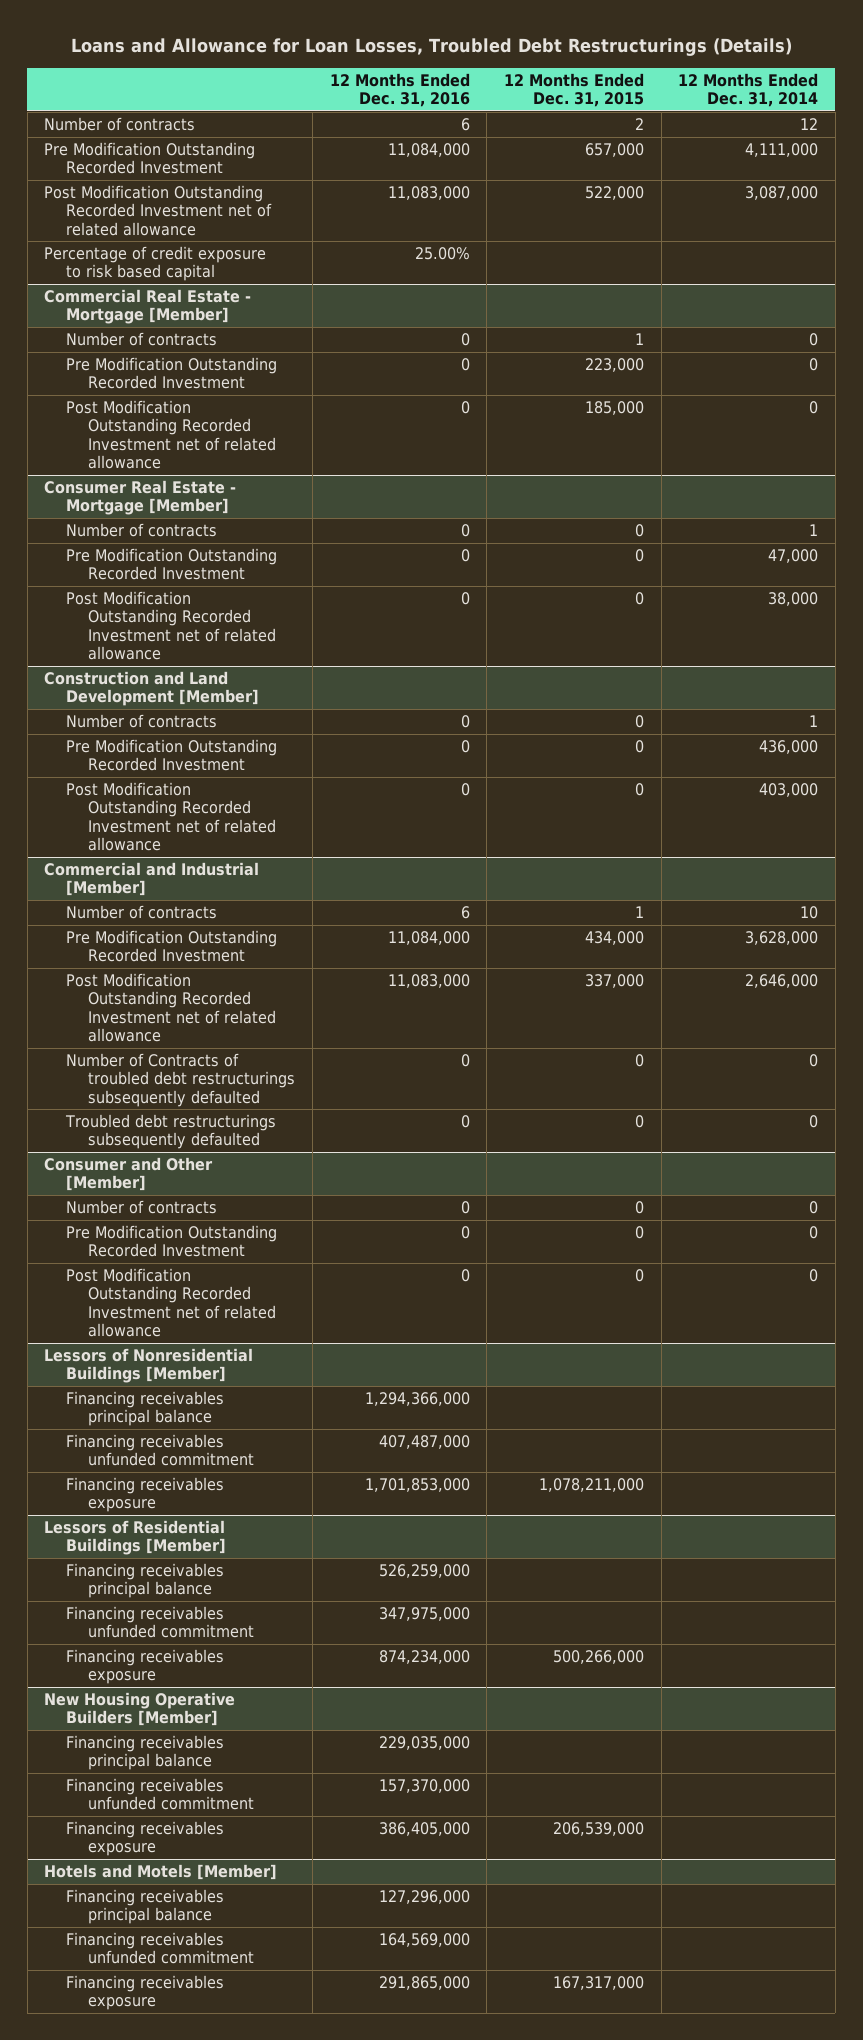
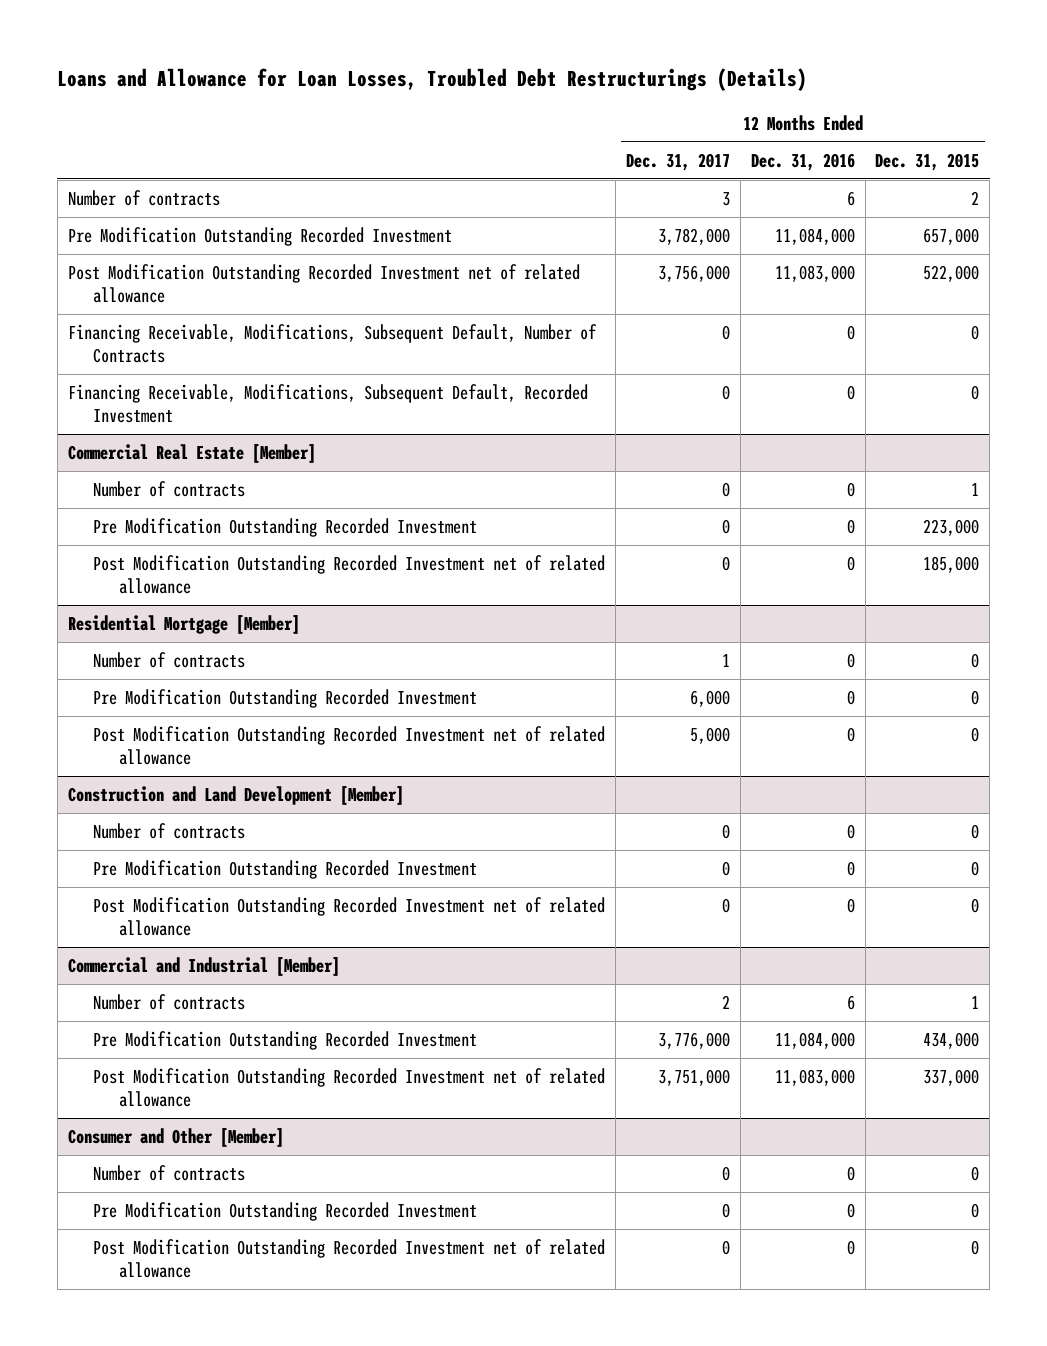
- | 12 Months Ended Dec. 31, 2016 | 12 Months Ended Dec. 31, 2015 | 12 Months Ended Dec. 31, 2014
+ | 12 Months Ended Dec. 31, 2017 | 12 Months Ended Dec. 31, 2016 | 12 Months Ended Dec. 31, 2015
- Percentage of credit exposure to risk based capital | 25.00% | |
- Commercial Real Estate - Mortgage [Member]
+ Financing Receivable, Modifications, Subsequent Default, Number of Contracts | 0 | 0 | 0
+ Financing Receivable, Modifications, Subsequent Default, Recorded Investment | 0 | 0 | 0
+ Commercial Real Estate [Member]
- Consumer Real Estate - Mortgage [Member]
+ Residential Mortgage [Member]
@ Commercial and Industrial [Member]
- Number of Contracts of troubled debt restructurings subsequently defaulted | 0 | 0 | 0
- Troubled debt restructurings subsequently defaulted | 0 | 0 | 0
- Lessors of Nonresidential Buildings [Member]
- Financing receivables principal balance | 1,294,366,000 | |
- Financing receivables unfunded commitment | 407,487,000 | |
- Financing receivables exposure | 1,701,853,000 | 1,078,211,000 |
- Lessors of Residential Buildings [Member]
- Financing receivables principal balance | 526,259,000 | |
- Financing receivables unfunded commitment | 347,975,000 | |
- Financing receivables exposure | 874,234,000 | 500,266,000 |
- New Housing Operative Builders [Member]
- Financing receivables principal balance | 229,035,000 | |
- Financing receivables unfunded commitment | 157,370,000 | |
- Financing receivables exposure | 386,405,000 | 206,539,000 |
- Hotels and Motels [Member]
- Financing receivables principal balance | 127,296,000 | |
- Financing receivables unfunded commitment | 164,569,000 | |
- Financing receivables exposure | 291,865,000 | 167,317,000 |

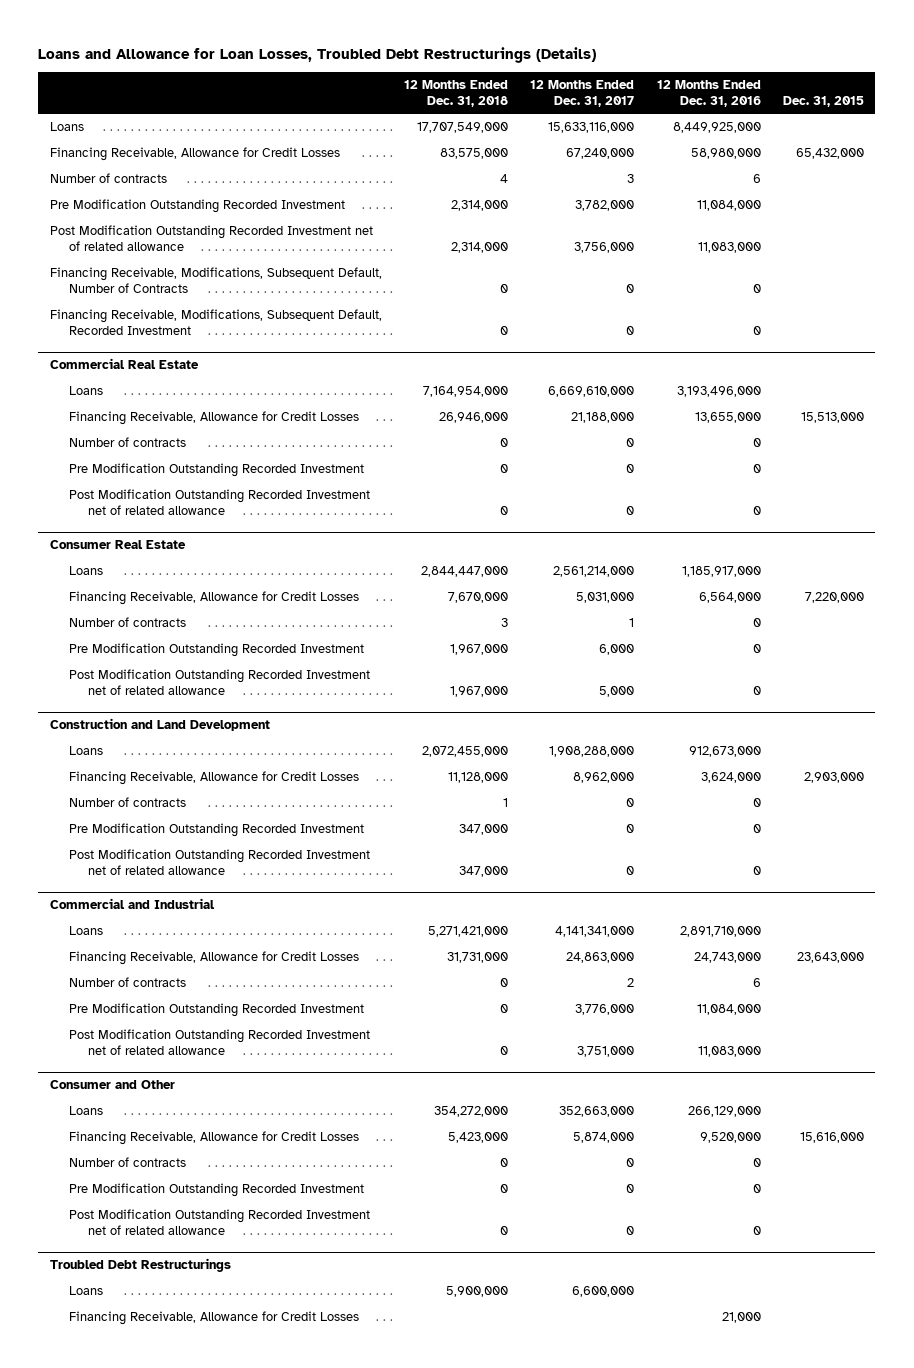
- | 12 Months Ended Dec. 31, 2017 | 12 Months Ended Dec. 31, 2016 | 12 Months Ended Dec. 31, 2015
+ | 12 Months Ended Dec. 31, 2018 | 12 Months Ended Dec. 31, 2017 | 12 Months Ended Dec. 31, 2016 | Dec. 31, 2015
+ Loans | 17,707,549,000 | 15,633,116,000 | 8,449,925,000 |
+ Financing Receivable, Allowance for Credit Losses | 83,575,000 | 67,240,000 | 58,980,000 | 65,432,000
- Commercial Real Estate [Member]
+ Commercial Real Estate
+ Loans | 7,164,954,000 | 6,669,610,000 | 3,193,496,000 |
+ Financing Receivable, Allowance for Credit Losses | 26,946,000 | 21,188,000 | 13,655,000 | 15,513,000
- Residential Mortgage [Member]
+ Consumer Real Estate
+ Loans | 2,844,447,000 | 2,561,214,000 | 1,185,917,000 |
+ Financing Receivable, Allowance for Credit Losses | 7,670,000 | 5,031,000 | 6,564,000 | 7,220,000
- Construction and Land Development [Member]
+ Construction and Land Development
+ Loans | 2,072,455,000 | 1,908,288,000 | 912,673,000 |
+ Financing Receivable, Allowance for Credit Losses | 11,128,000 | 8,962,000 | 3,624,000 | 2,903,000
- Commercial and Industrial [Member]
+ Commercial and Industrial
+ Loans | 5,271,421,000 | 4,141,341,000 | 2,891,710,000 |
+ Financing Receivable, Allowance for Credit Losses | 31,731,000 | 24,863,000 | 24,743,000 | 23,643,000
- Consumer and Other [Member]
+ Consumer and Other
+ Loans | 354,272,000 | 352,663,000 | 266,129,000 |
+ Financing Receivable, Allowance for Credit Losses | 5,423,000 | 5,874,000 | 9,520,000 | 15,616,000
+ Troubled Debt Restructurings
+ Loans | 5,900,000 | 6,600,000 | |
+ Financing Receivable, Allowance for Credit Losses | | | 21,000 |

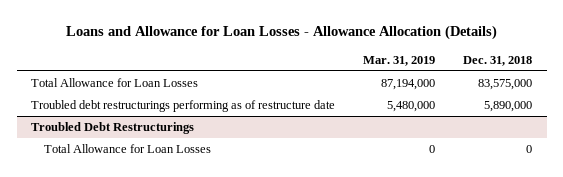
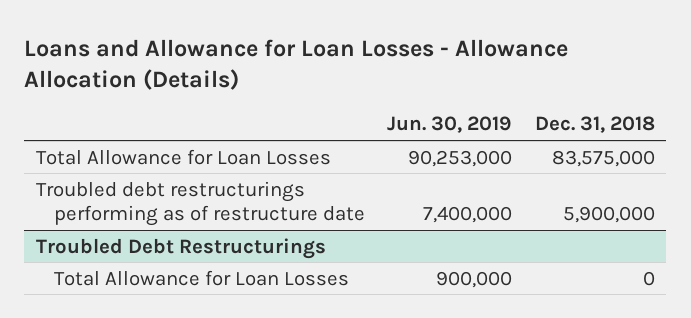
- | Mar. 31, 2019 | Dec. 31, 2018
+ | Jun. 30, 2019 | Dec. 31, 2018
- Troubled debt restructurings performing as of restructure date | 5,480,000 | 5,890,000
+ Troubled debt restructurings performing as of restructure date | 7,400,000 | 5,900,000

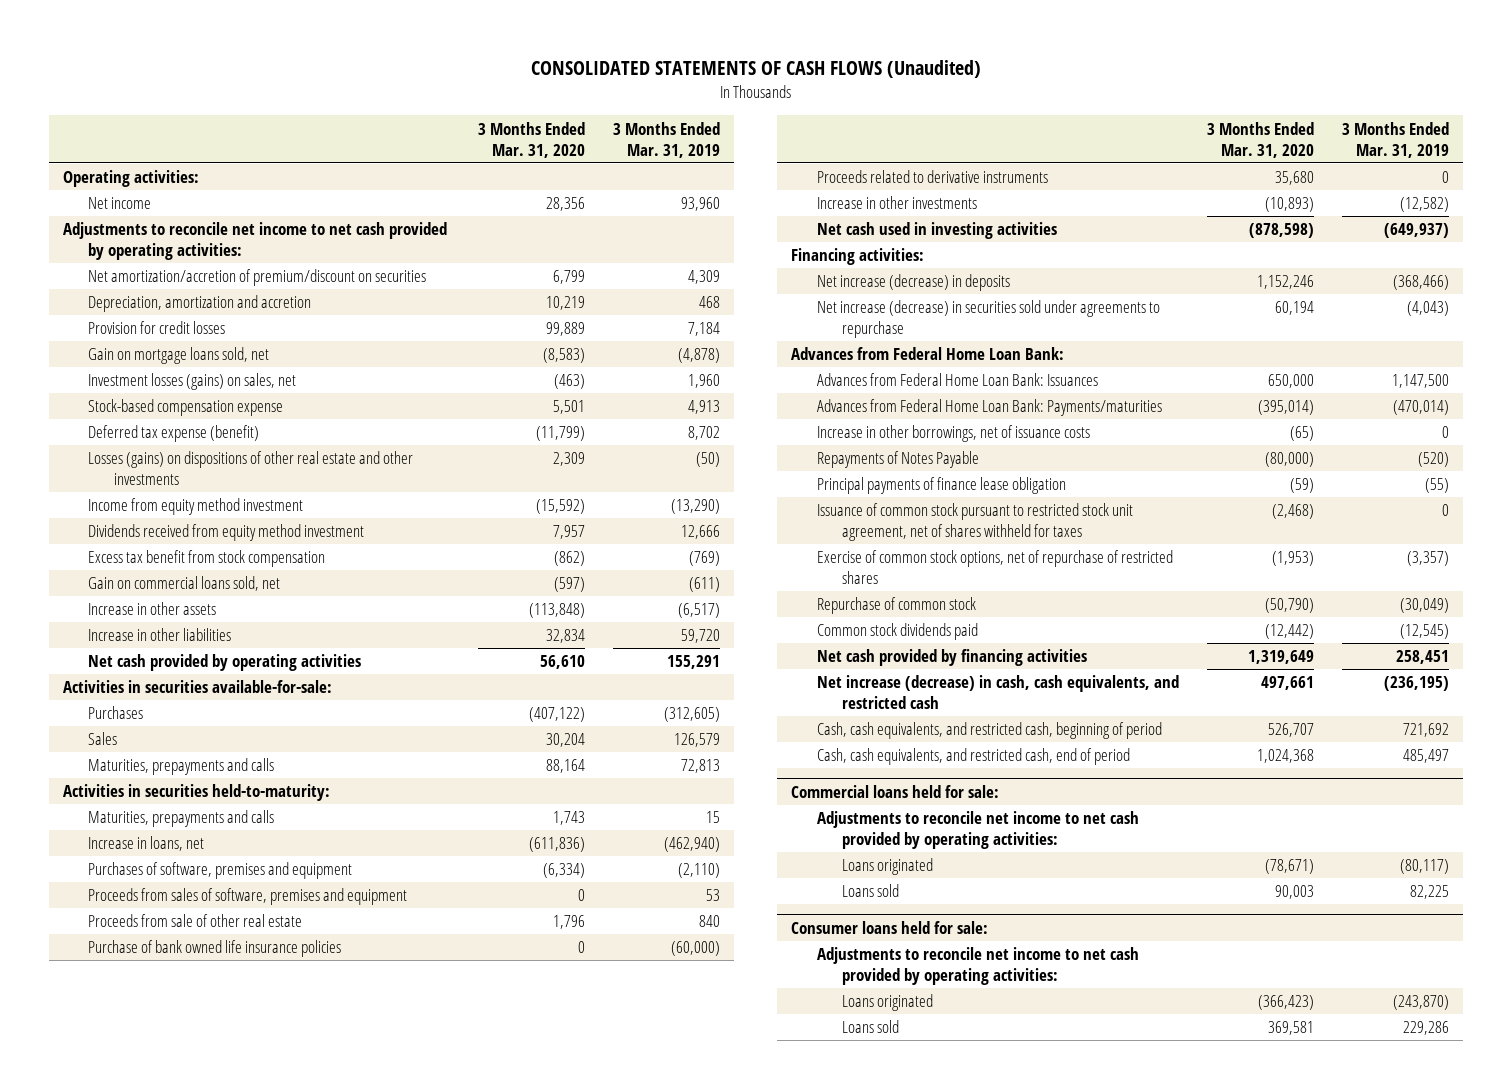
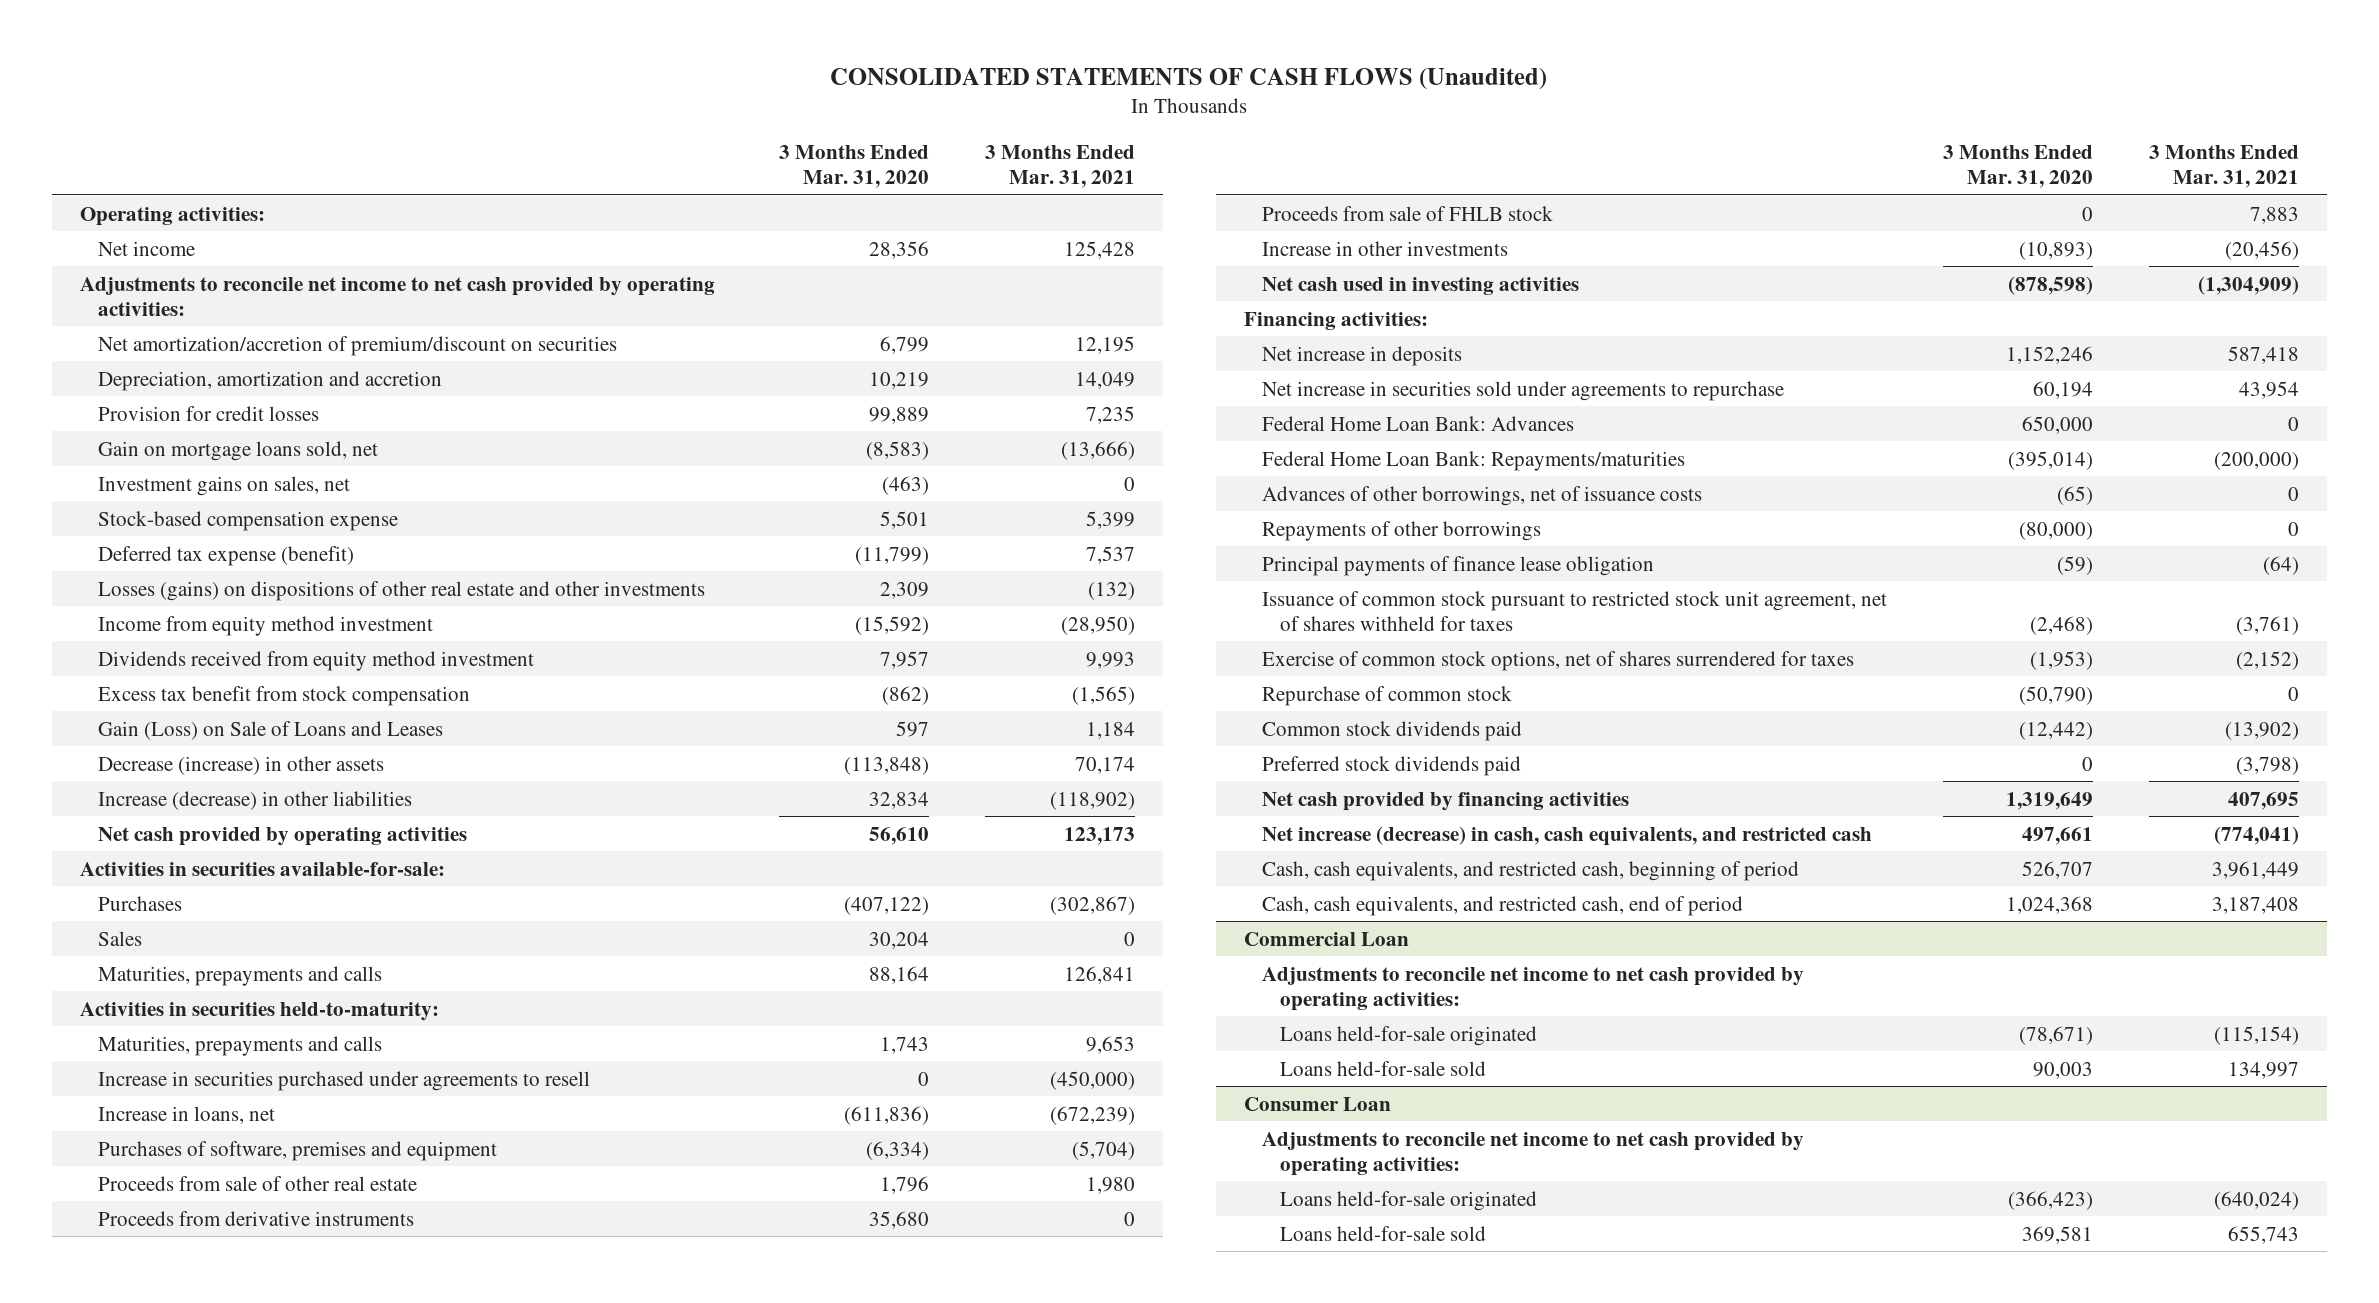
- | 3 Months Ended Mar. 31, 2020 | 3 Months Ended Mar. 31, 2019
+ | 3 Months Ended Mar. 31, 2020 | 3 Months Ended Mar. 31, 2021
- Investment losses (gains) on sales, net | (463) | 1,960
+ Investment gains on sales, net | (463) | 0
- Gain on commercial loans sold, net | (597) | (611)
- Increase in other assets | (113,848) | (6,517)
- Increase in other liabilities | 32,834 | 59,720
+ Gain (Loss) on Sale of Loans and Leases | 597 | 1,184
+ Decrease (increase) in other assets | (113,848) | 70,174
+ Increase (decrease) in other liabilities | 32,834 | (118,902)
+ Increase in securities purchased under agreements to resell | 0 | (450,000)
- Proceeds from sales of software, premises and equipment | 0 | 53
- Purchase of bank owned life insurance policies | 0 | (60,000)
- Proceeds related to derivative instruments | 35,680 | 0
+ Proceeds from derivative instruments | 35,680 | 0
+ Proceeds from sale of FHLB stock | 0 | 7,883
- Net increase (decrease) in deposits | 1,152,246 | (368,466)
- Net increase (decrease) in securities sold under agreements to repurchase | 60,194 | (4,043)
- Advances from Federal Home Loan Bank:
- Advances from Federal Home Loan Bank: Issuances | 650,000 | 1,147,500
- Advances from Federal Home Loan Bank: Payments/maturities | (395,014) | (470,014)
- Increase in other borrowings, net of issuance costs | (65) | 0
- Repayments of Notes Payable | (80,000) | (520)
+ Net increase in deposits | 1,152,246 | 587,418
+ Net increase in securities sold under agreements to repurchase | 60,194 | 43,954
+ Federal Home Loan Bank: Advances | 650,000 | 0
+ Federal Home Loan Bank: Repayments/maturities | (395,014) | (200,000)
+ Advances of other borrowings, net of issuance costs | (65) | 0
+ Repayments of other borrowings | (80,000) | 0
- Exercise of common stock options, net of repurchase of restricted shares | (1,953) | (3,357)
+ Exercise of common stock options, net of shares surrendered for taxes | (1,953) | (2,152)
+ Preferred stock dividends paid | 0 | (3,798)
- Commercial loans held for sale:
+ Commercial Loan
- Loans originated | (78,671) | (80,117)
- Loans sold | 90,003 | 82,225
- Consumer loans held for sale:
+ Loans held-for-sale originated | (78,671) | (115,154)
+ Loans held-for-sale sold | 90,003 | 134,997
+ Consumer Loan
- Loans originated | (366,423) | (243,870)
- Loans sold | 369,581 | 229,286
+ Loans held-for-sale originated | (366,423) | (640,024)
+ Loans held-for-sale sold | 369,581 | 655,743

